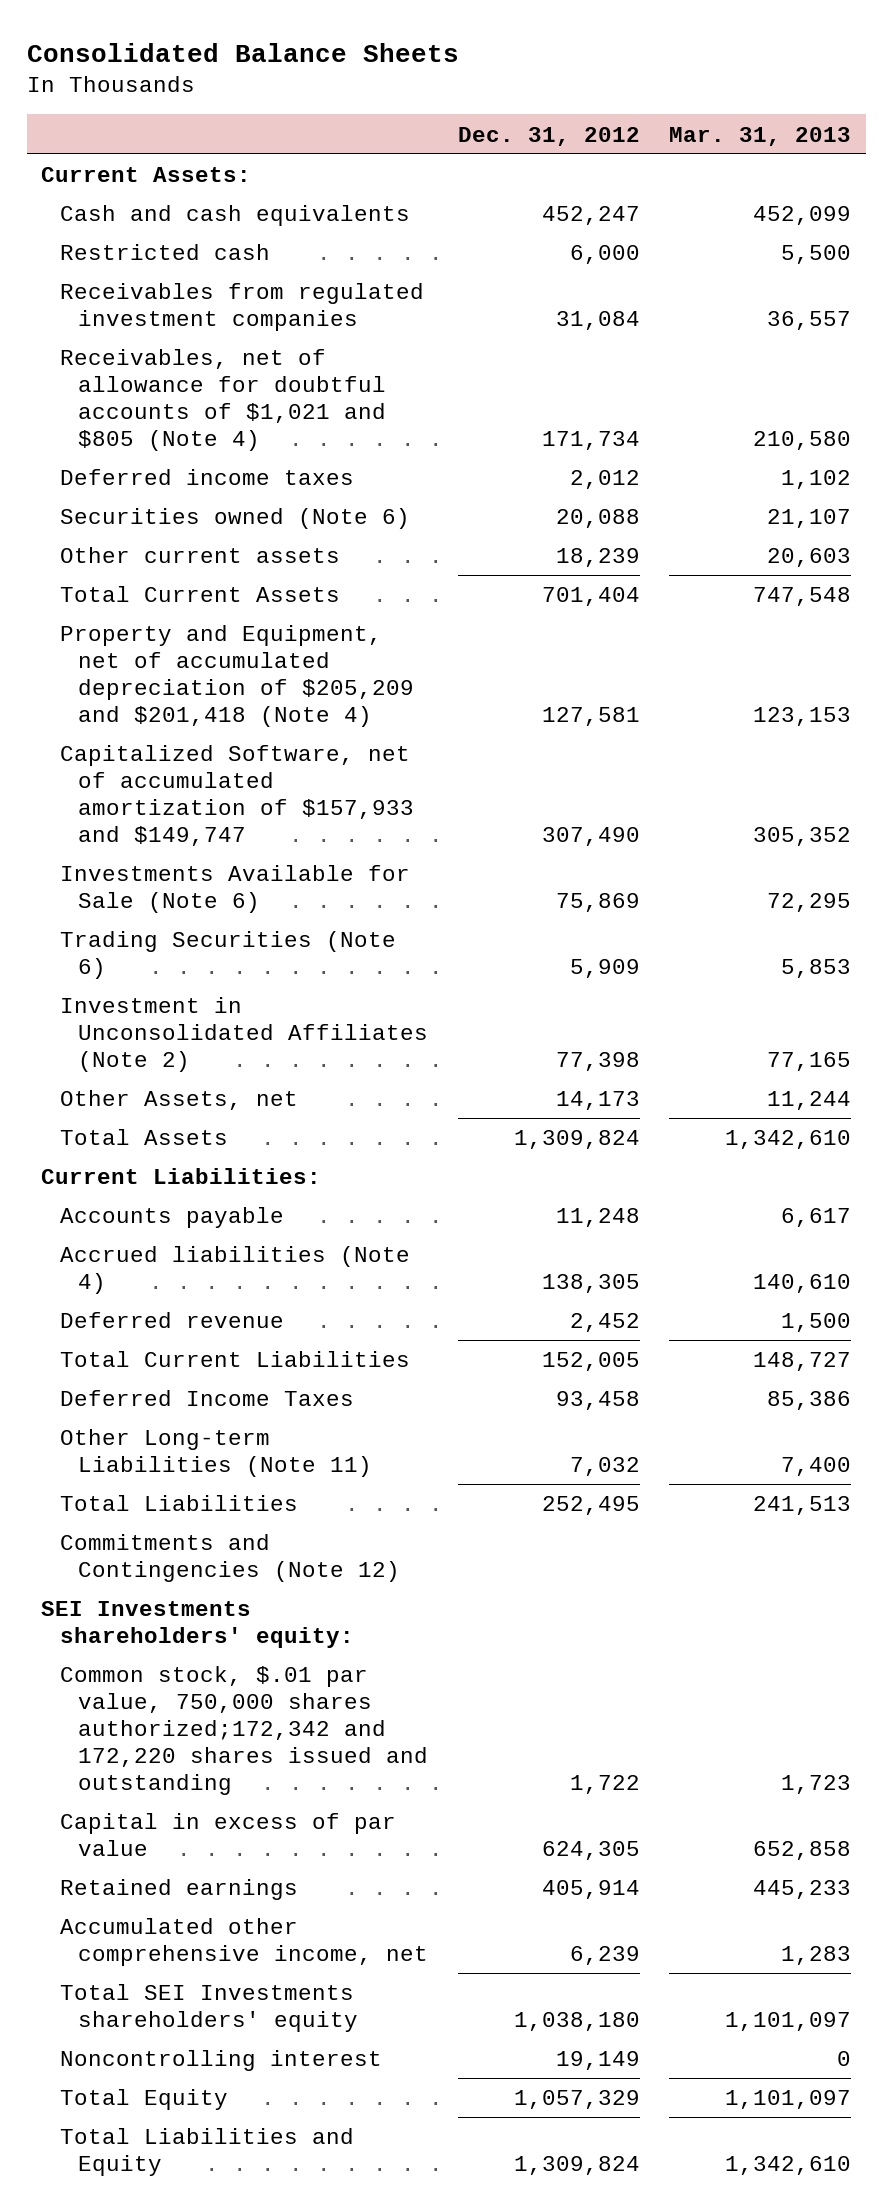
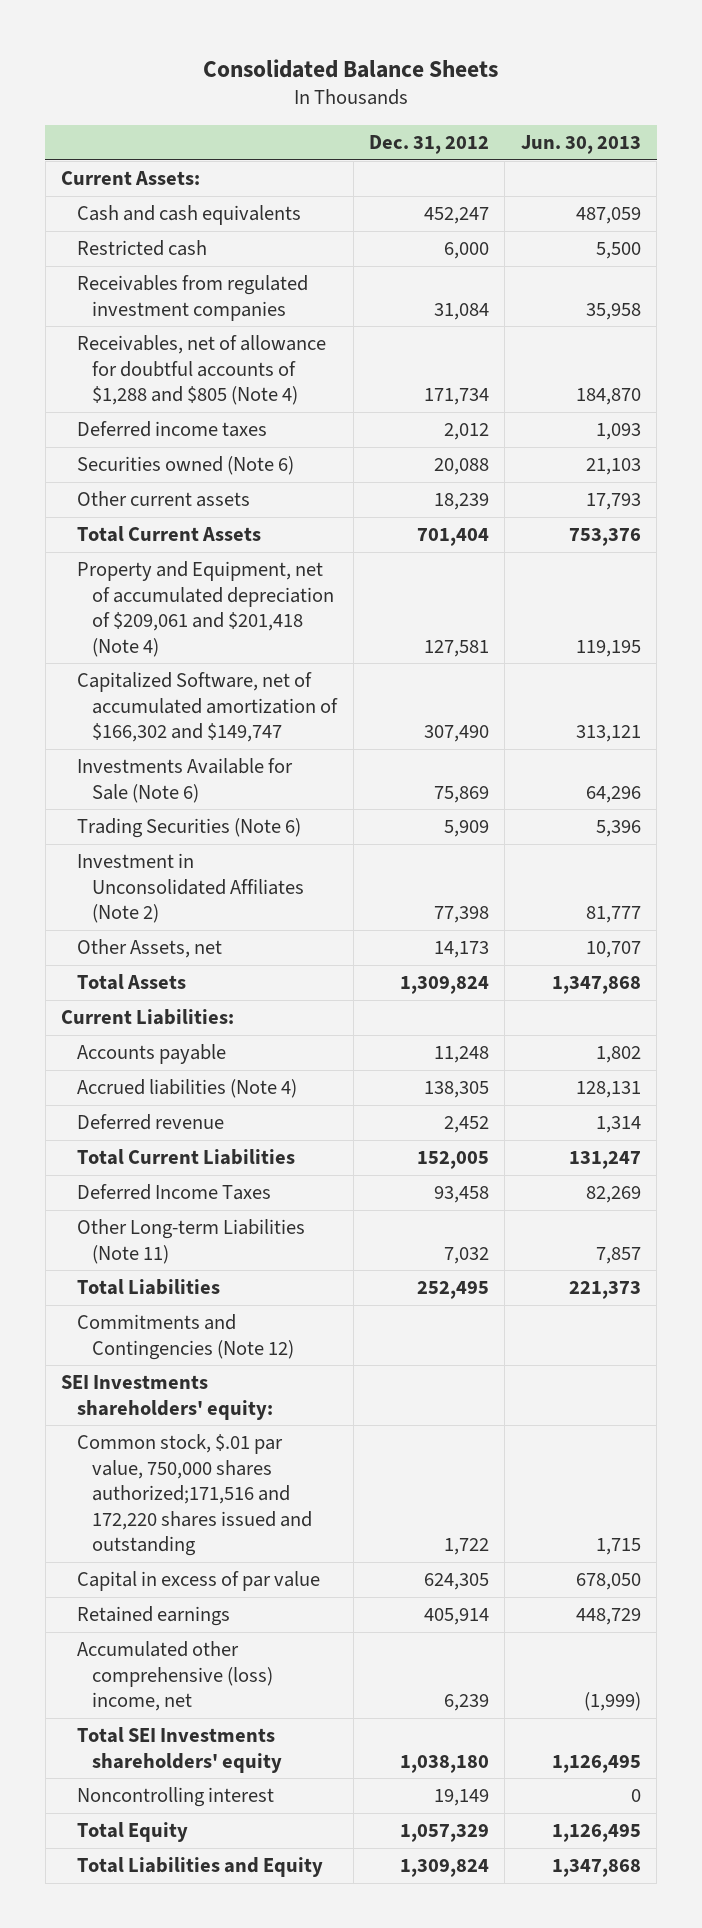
- | Dec. 31, 2012 | Mar. 31, 2013
+ | Dec. 31, 2012 | Jun. 30, 2013
- Receivables, net of allowance for doubtful accounts of $1,021 and $805 (Note 4) | 171,734 | 210,580
+ Receivables, net of allowance for doubtful accounts of $1,288 and $805 (Note 4) | 171,734 | 184,870
- Property and Equipment, net of accumulated depreciation of $205,209 and $201,418 (Note 4) | 127,581 | 123,153
- Capitalized Software, net of accumulated amortization of $157,933 and $149,747 | 307,490 | 305,352
+ Property and Equipment, net of accumulated depreciation of $209,061 and $201,418 (Note 4) | 127,581 | 119,195
+ Capitalized Software, net of accumulated amortization of $166,302 and $149,747 | 307,490 | 313,121
- Common stock, $.01 par value, 750,000 shares authorized;172,342 and 172,220 shares issued and outstanding | 1,722 | 1,723
+ Common stock, $.01 par value, 750,000 shares authorized;171,516 and 172,220 shares issued and outstanding | 1,722 | 1,715
- Accumulated other comprehensive income, net | 6,239 | 1,283
+ Accumulated other comprehensive (loss) income, net | 6,239 | (1,999)

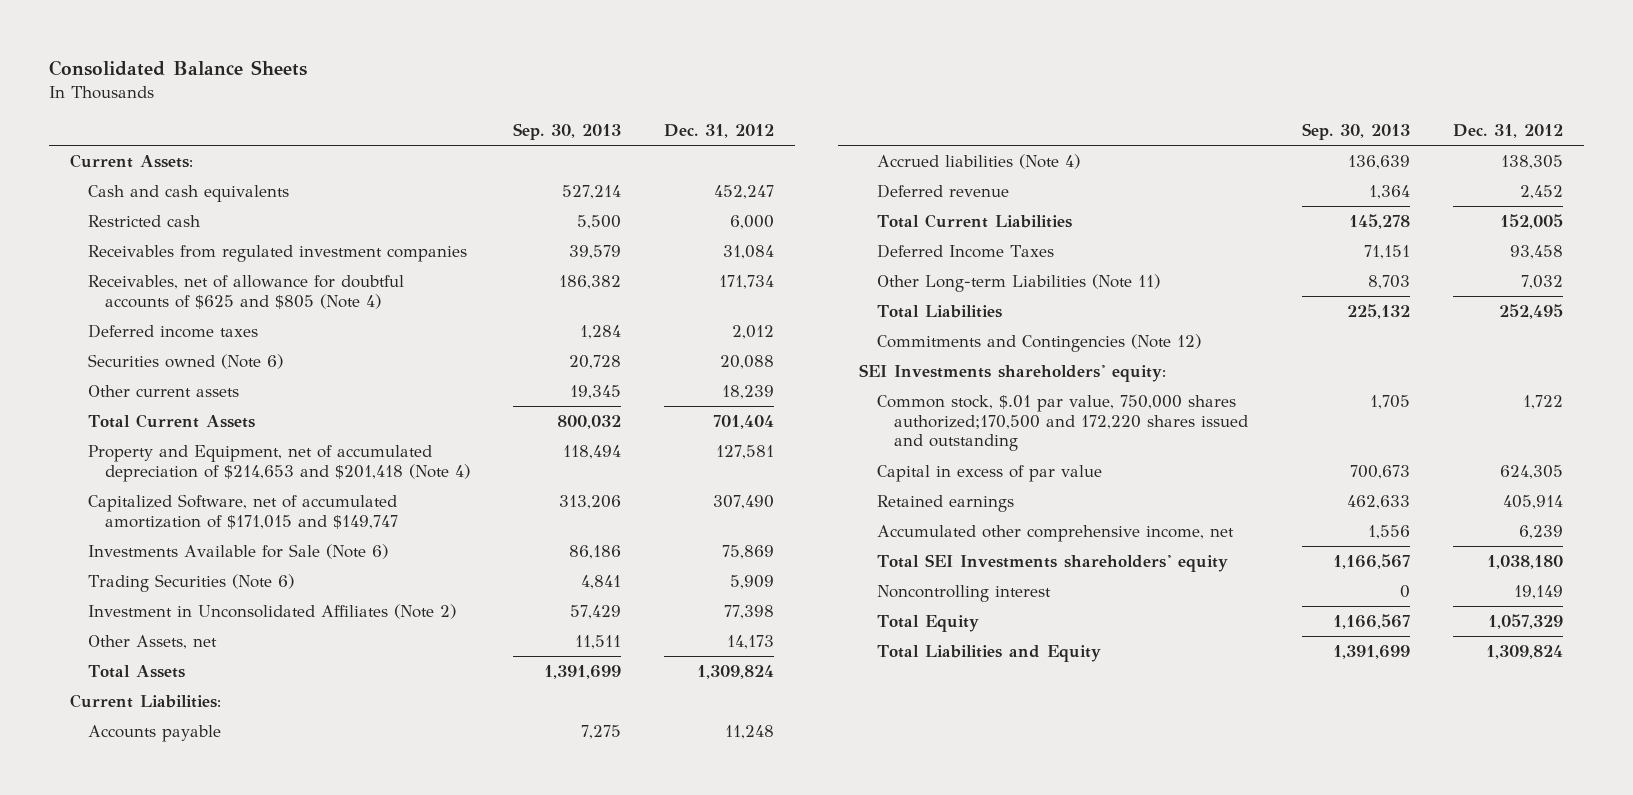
- | Dec. 31, 2012 | Jun. 30, 2013
+ | Sep. 30, 2013 | Dec. 31, 2012
- Receivables, net of allowance for doubtful accounts of $1,288 and $805 (Note 4) | 171,734 | 184,870
+ Receivables, net of allowance for doubtful accounts of $625 and $805 (Note 4) | 186,382 | 171,734
- Property and Equipment, net of accumulated depreciation of $209,061 and $201,418 (Note 4) | 127,581 | 119,195
- Capitalized Software, net of accumulated amortization of $166,302 and $149,747 | 307,490 | 313,121
+ Property and Equipment, net of accumulated depreciation of $214,653 and $201,418 (Note 4) | 118,494 | 127,581
+ Capitalized Software, net of accumulated amortization of $171,015 and $149,747 | 313,206 | 307,490
- Common stock, $.01 par value, 750,000 shares authorized;171,516 and 172,220 shares issued and outstanding | 1,722 | 1,715
+ Common stock, $.01 par value, 750,000 shares authorized;170,500 and 172,220 shares issued and outstanding | 1,705 | 1,722
- Accumulated other comprehensive (loss) income, net | 6,239 | (1,999)
+ Accumulated other comprehensive income, net | 1,556 | 6,239

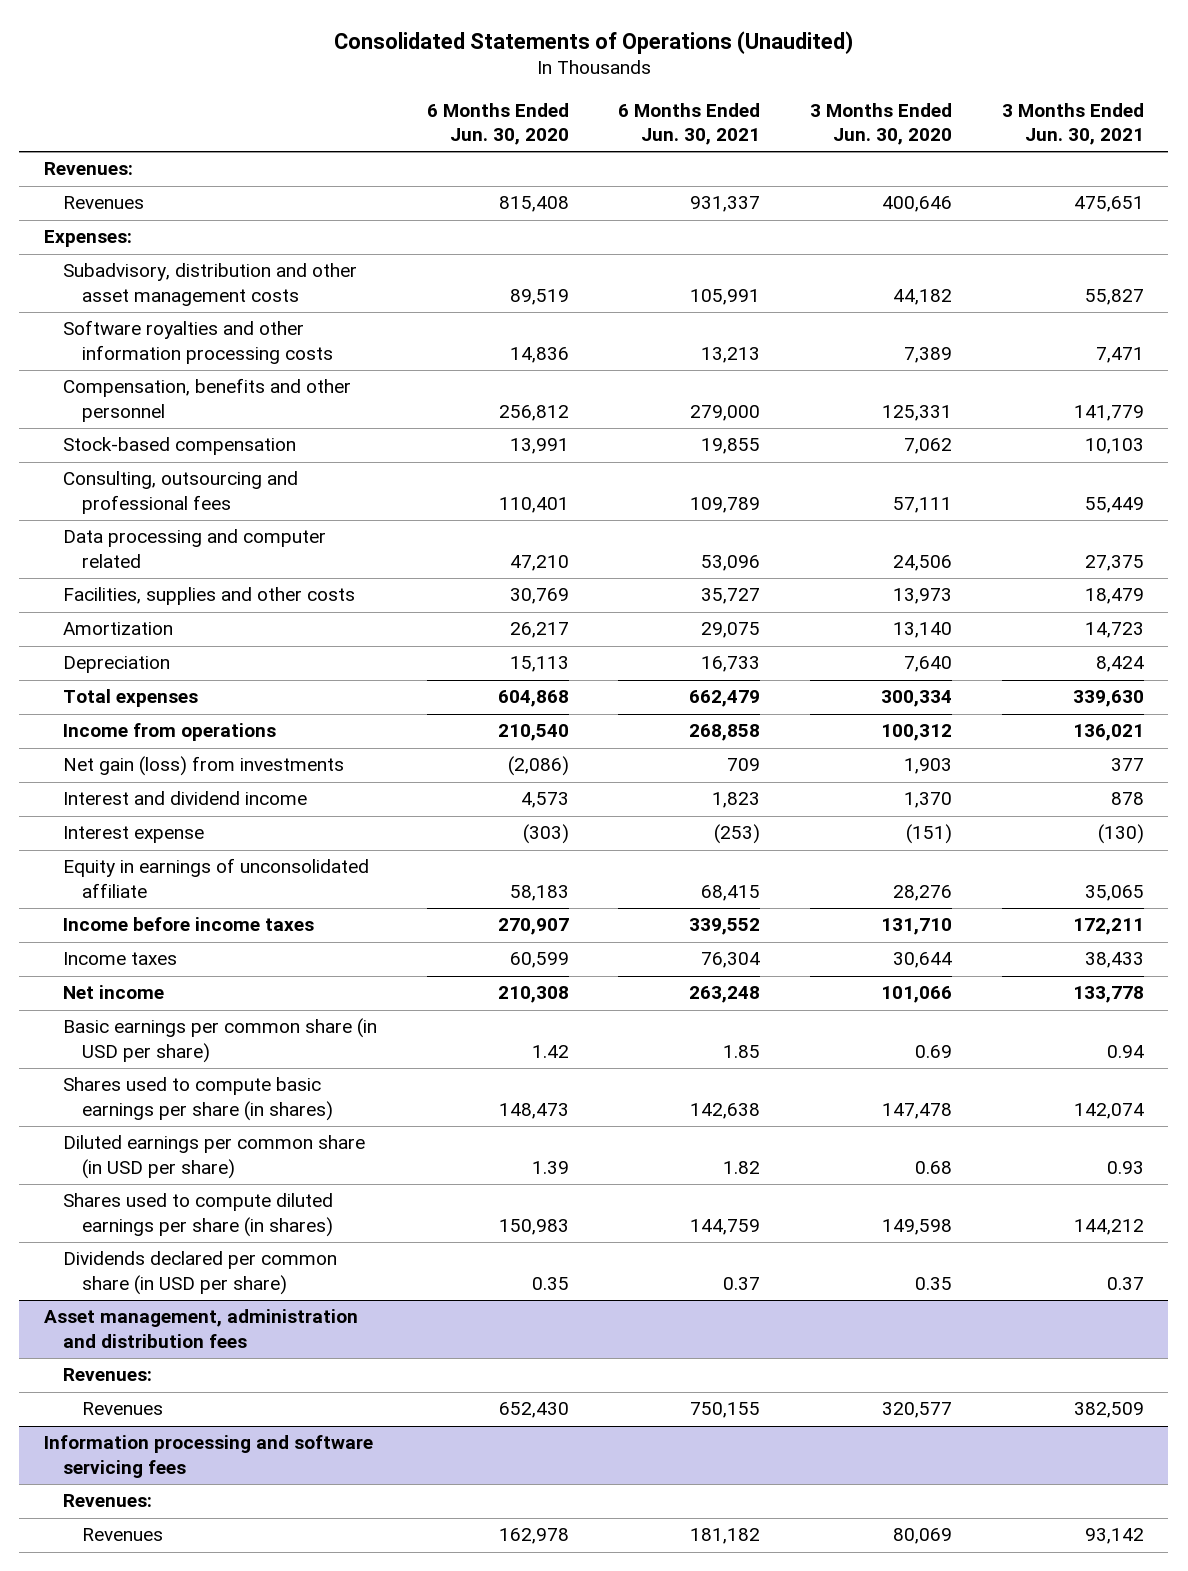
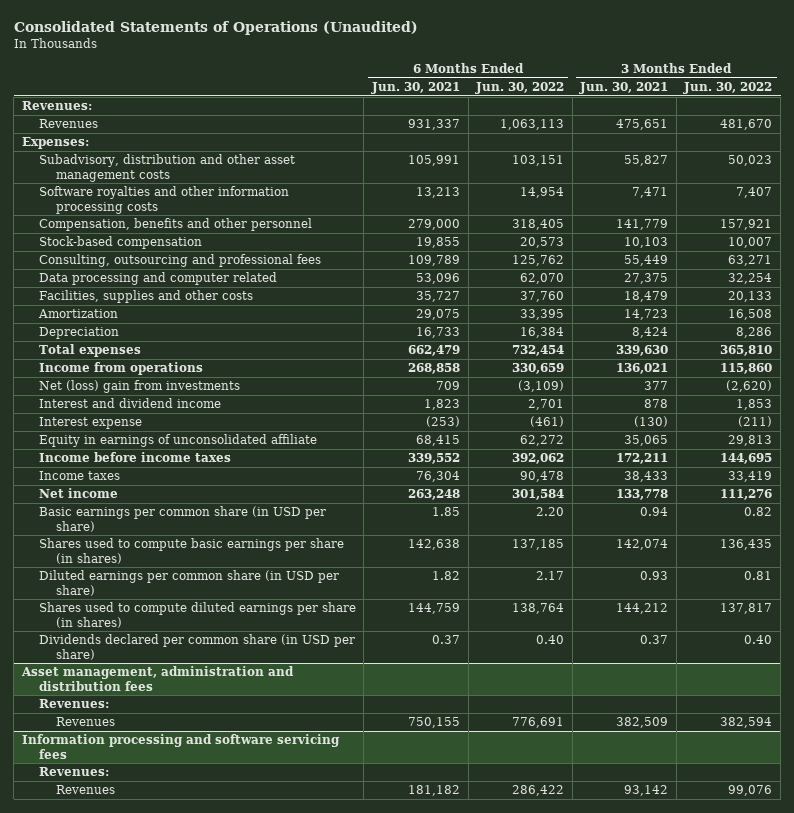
- | 6 Months Ended Jun. 30, 2020 | 6 Months Ended Jun. 30, 2021 | 3 Months Ended Jun. 30, 2020 | 3 Months Ended Jun. 30, 2021
+ | 6 Months Ended Jun. 30, 2021 | 6 Months Ended Jun. 30, 2022 | 3 Months Ended Jun. 30, 2021 | 3 Months Ended Jun. 30, 2022
- Net gain (loss) from investments | (2,086) | 709 | 1,903 | 377
+ Net (loss) gain from investments | 709 | (3,109) | 377 | (2,620)

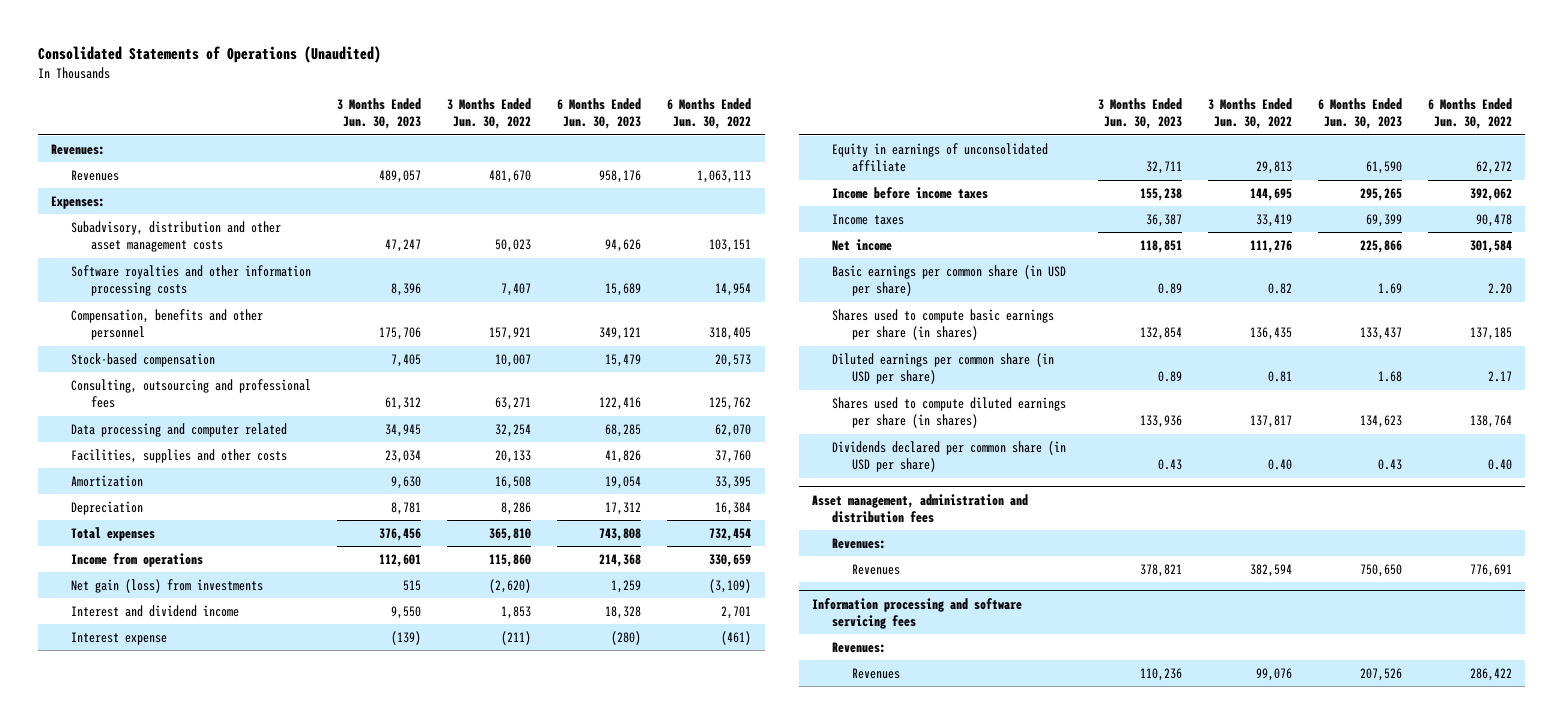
- | 6 Months Ended Jun. 30, 2021 | 6 Months Ended Jun. 30, 2022 | 3 Months Ended Jun. 30, 2021 | 3 Months Ended Jun. 30, 2022
+ | 3 Months Ended Jun. 30, 2023 | 3 Months Ended Jun. 30, 2022 | 6 Months Ended Jun. 30, 2023 | 6 Months Ended Jun. 30, 2022
- Net (loss) gain from investments | 709 | (3,109) | 377 | (2,620)
+ Net gain (loss) from investments | 515 | (2,620) | 1,259 | (3,109)

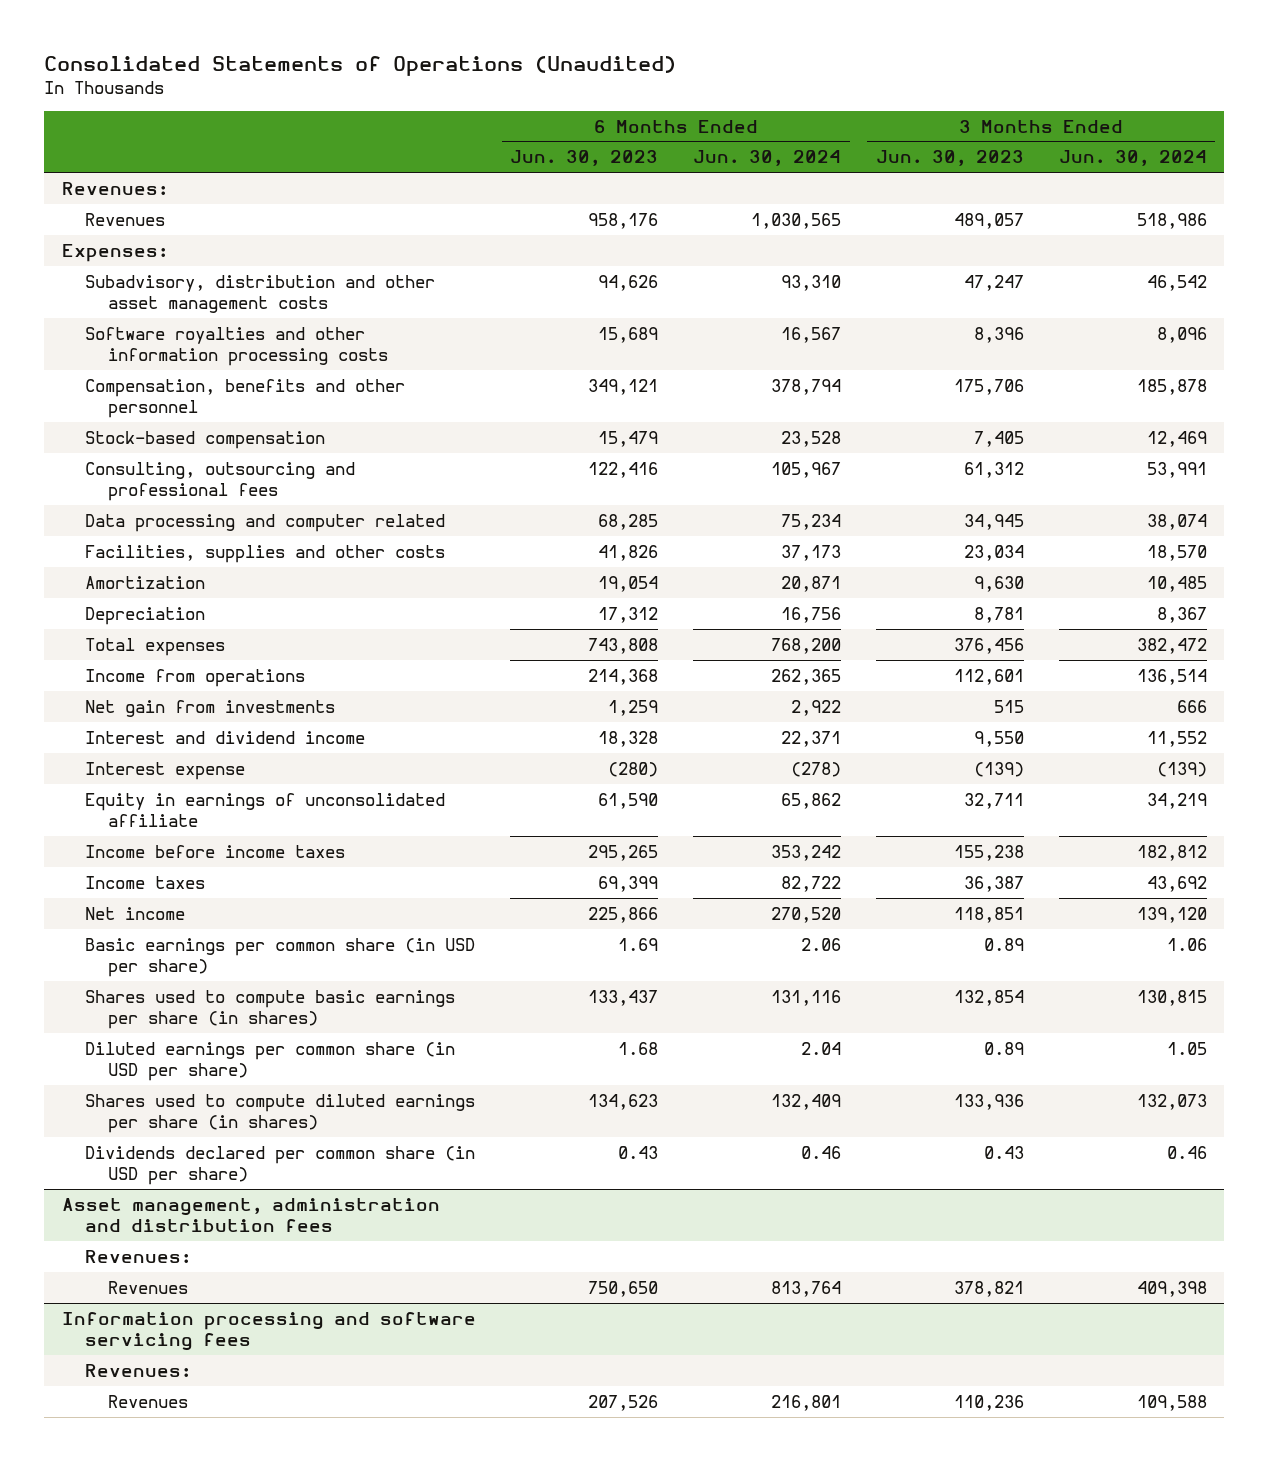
- | 3 Months Ended Jun. 30, 2023 | 3 Months Ended Jun. 30, 2022 | 6 Months Ended Jun. 30, 2023 | 6 Months Ended Jun. 30, 2022
+ | 6 Months Ended Jun. 30, 2023 | 6 Months Ended Jun. 30, 2024 | 3 Months Ended Jun. 30, 2023 | 3 Months Ended Jun. 30, 2024
- Net gain (loss) from investments | 515 | (2,620) | 1,259 | (3,109)
+ Net gain from investments | 1,259 | 2,922 | 515 | 666

